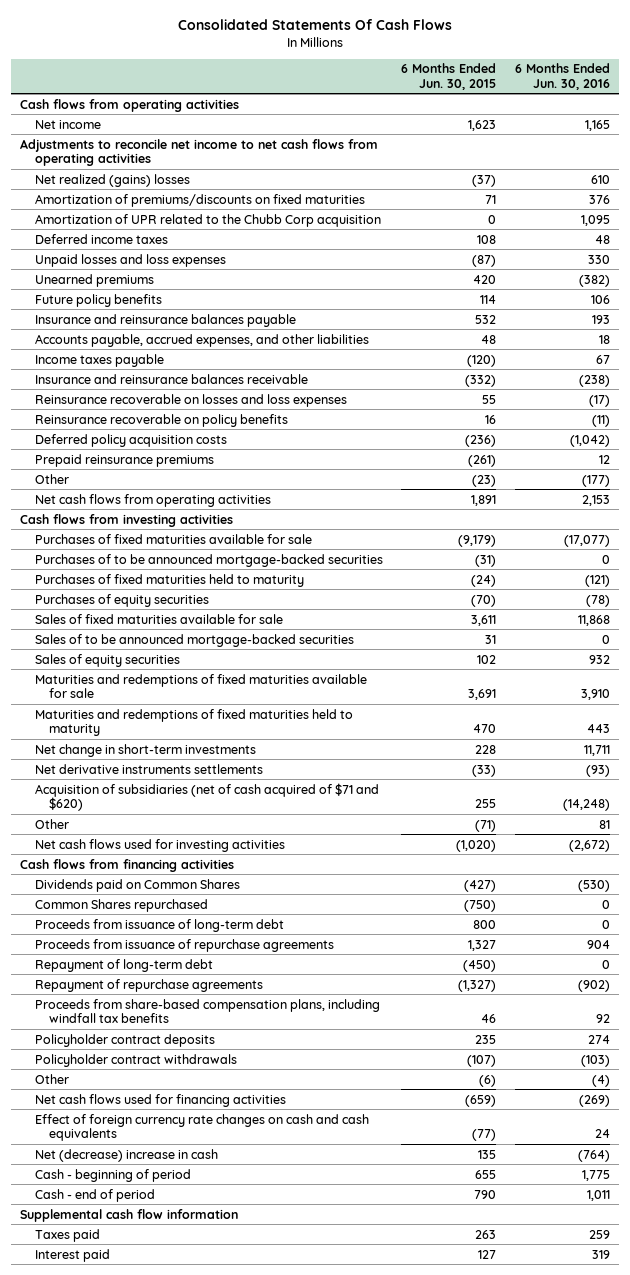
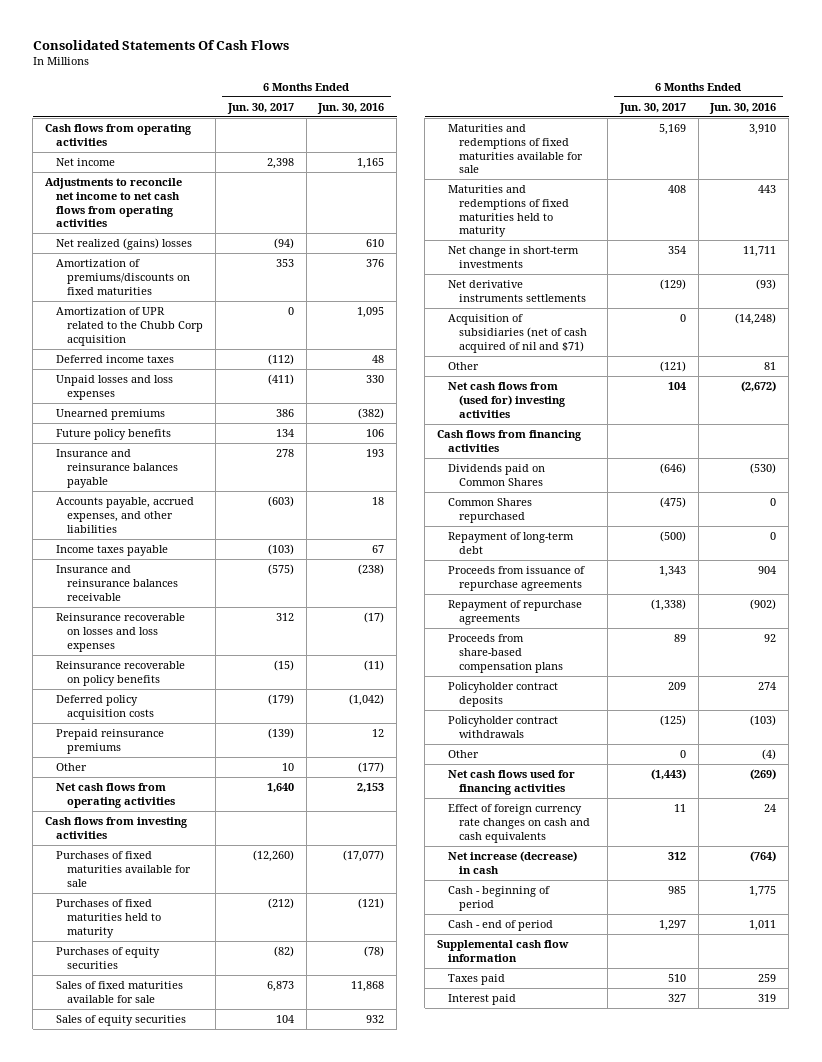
- | 6 Months Ended Jun. 30, 2015 | 6 Months Ended Jun. 30, 2016
+ | 6 Months Ended Jun. 30, 2017 | 6 Months Ended Jun. 30, 2016
- Purchases of to be announced mortgage-backed securities | (31) | 0
- Sales of to be announced mortgage-backed securities | 31 | 0
- Acquisition of subsidiaries (net of cash acquired of $71 and $620) | 255 | (14,248)
+ Acquisition of subsidiaries (net of cash acquired of nil and $71) | 0 | (14,248)
- Net cash flows used for investing activities | (1,020) | (2,672)
+ Net cash flows from (used for) investing activities | 104 | (2,672)
- Proceeds from issuance of long-term debt | 800 | 0
moved down: Proceeds from issuance of repurchase agreements | 1,343 | 904
- Proceeds from share-based compensation plans, including windfall tax benefits | 46 | 92
+ Proceeds from share-based compensation plans | 89 | 92
- Net (decrease) increase in cash | 135 | (764)
+ Net increase (decrease) in cash | 312 | (764)

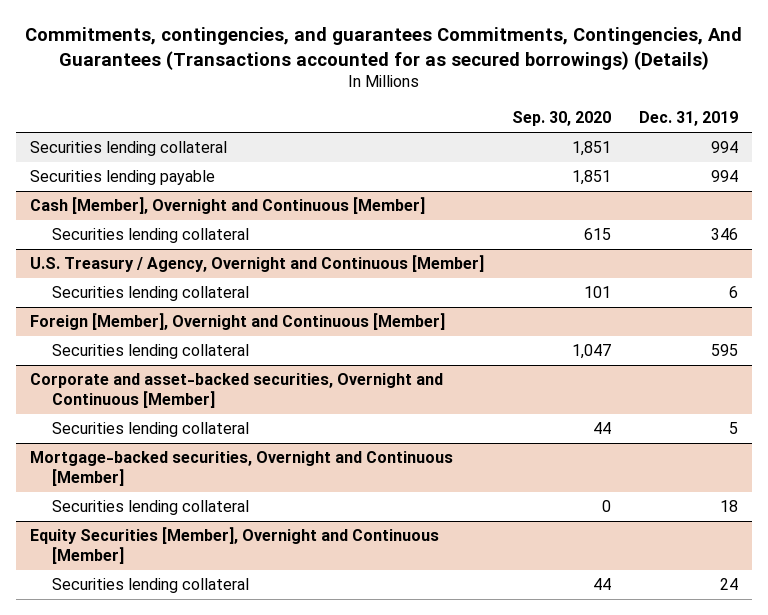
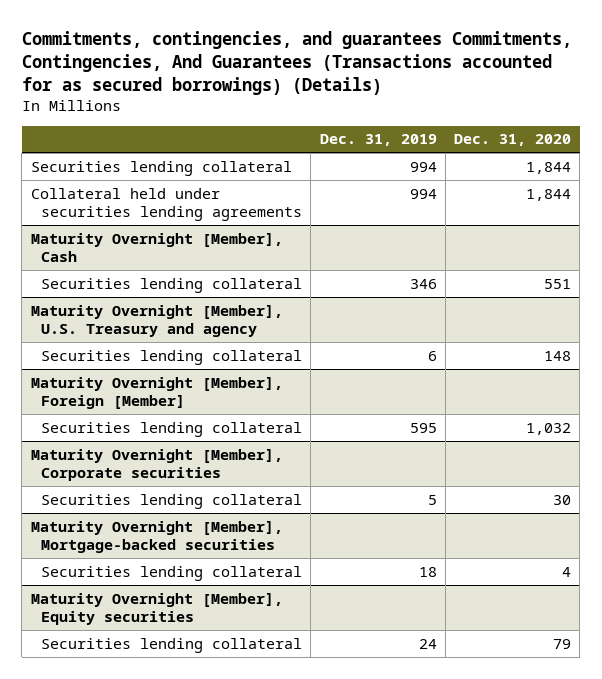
- | Sep. 30, 2020 | Dec. 31, 2019
+ | Dec. 31, 2019 | Dec. 31, 2020
- Securities lending payable | 1,851 | 994
- Cash [Member], Overnight and Continuous [Member]
+ Collateral held under securities lending agreements | 994 | 1,844
+ Maturity Overnight [Member], Cash
- U.S. Treasury / Agency, Overnight and Continuous [Member]
+ Maturity Overnight [Member], U.S. Treasury and agency
- Foreign [Member], Overnight and Continuous [Member]
+ Maturity Overnight [Member], Foreign [Member]
- Corporate and asset-backed securities, Overnight and Continuous [Member]
+ Maturity Overnight [Member], Corporate securities
- Mortgage-backed securities, Overnight and Continuous [Member]
+ Maturity Overnight [Member], Mortgage-backed securities
- Equity Securities [Member], Overnight and Continuous [Member]
+ Maturity Overnight [Member], Equity securities

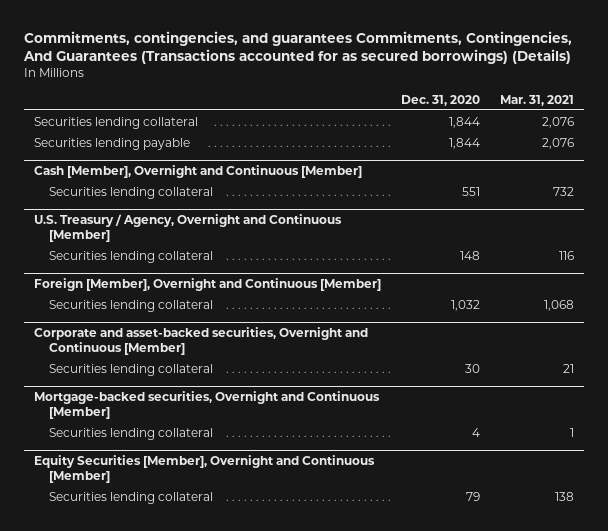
- | Dec. 31, 2019 | Dec. 31, 2020
+ | Dec. 31, 2020 | Mar. 31, 2021
- Collateral held under securities lending agreements | 994 | 1,844
- Maturity Overnight [Member], Cash
+ Securities lending payable | 1,844 | 2,076
+ Cash [Member], Overnight and Continuous [Member]
- Maturity Overnight [Member], U.S. Treasury and agency
+ U.S. Treasury / Agency, Overnight and Continuous [Member]
- Maturity Overnight [Member], Foreign [Member]
+ Foreign [Member], Overnight and Continuous [Member]
- Maturity Overnight [Member], Corporate securities
+ Corporate and asset-backed securities, Overnight and Continuous [Member]
- Maturity Overnight [Member], Mortgage-backed securities
+ Mortgage-backed securities, Overnight and Continuous [Member]
- Maturity Overnight [Member], Equity securities
+ Equity Securities [Member], Overnight and Continuous [Member]

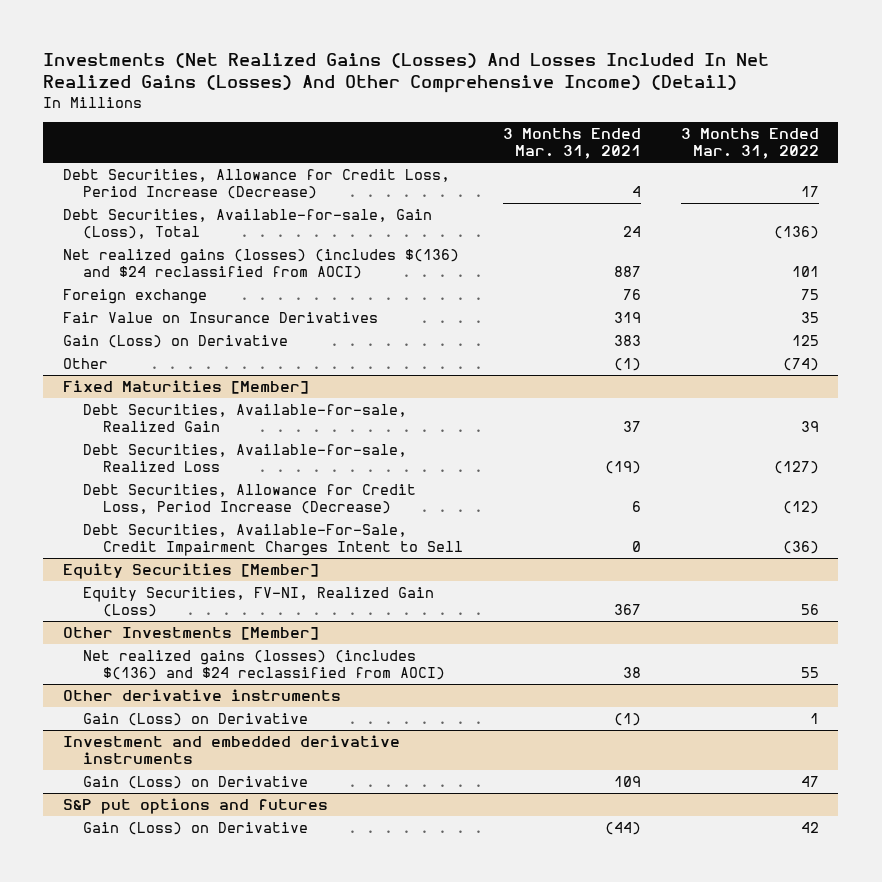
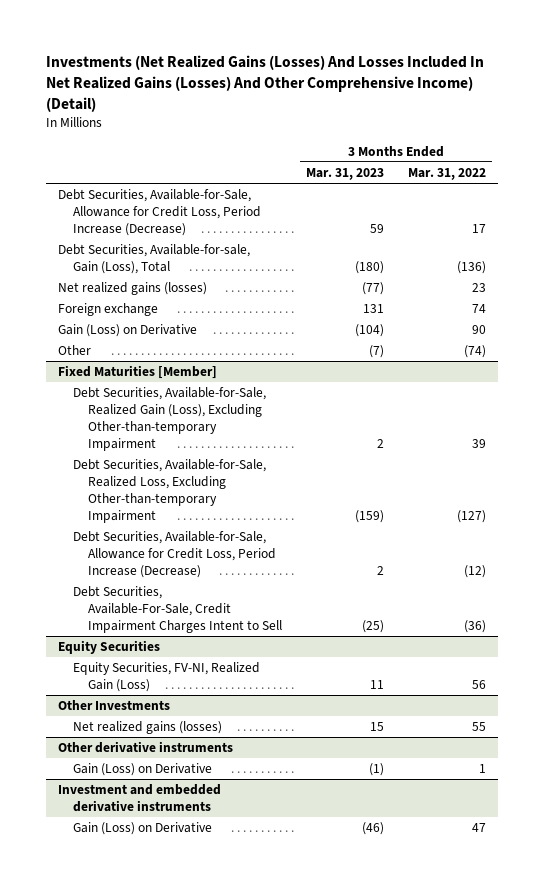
- | 3 Months Ended Mar. 31, 2021 | 3 Months Ended Mar. 31, 2022
+ | 3 Months Ended Mar. 31, 2023 | 3 Months Ended Mar. 31, 2022
- Debt Securities, Allowance for Credit Loss, Period Increase (Decrease) | 4 | 17
+ Debt Securities, Available-for-Sale, Allowance for Credit Loss, Period Increase (Decrease) | 59 | 17
- Net realized gains (losses) (includes $(136) and $24 reclassified from AOCI) | 887 | 101
- Foreign exchange | 76 | 75
- Fair Value on Insurance Derivatives | 319 | 35
- Gain (Loss) on Derivative | 383 | 125
+ Net realized gains (losses) | (77) | 23
+ Foreign exchange | 131 | 74
+ Gain (Loss) on Derivative | (104) | 90
@ Fixed Maturities [Member]
- Debt Securities, Available-for-sale, Realized Gain | 37 | 39
- Debt Securities, Available-for-sale, Realized Loss | (19) | (127)
- Debt Securities, Allowance for Credit Loss, Period Increase (Decrease) | 6 | (12)
+ Debt Securities, Available-for-Sale, Realized Gain (Loss), Excluding Other-than-temporary Impairment | 2 | 39
+ Debt Securities, Available-for-Sale, Realized Loss, Excluding Other-than-temporary Impairment | (159) | (127)
+ Debt Securities, Available-for-Sale, Allowance for Credit Loss, Period Increase (Decrease) | 2 | (12)
- Equity Securities [Member]
+ Equity Securities
- Other Investments [Member]
- Net realized gains (losses) (includes $(136) and $24 reclassified from AOCI) | 38 | 55
+ Other Investments
+ Net realized gains (losses) | 15 | 55
- S&P put options and futures
- Gain (Loss) on Derivative | (44) | 42

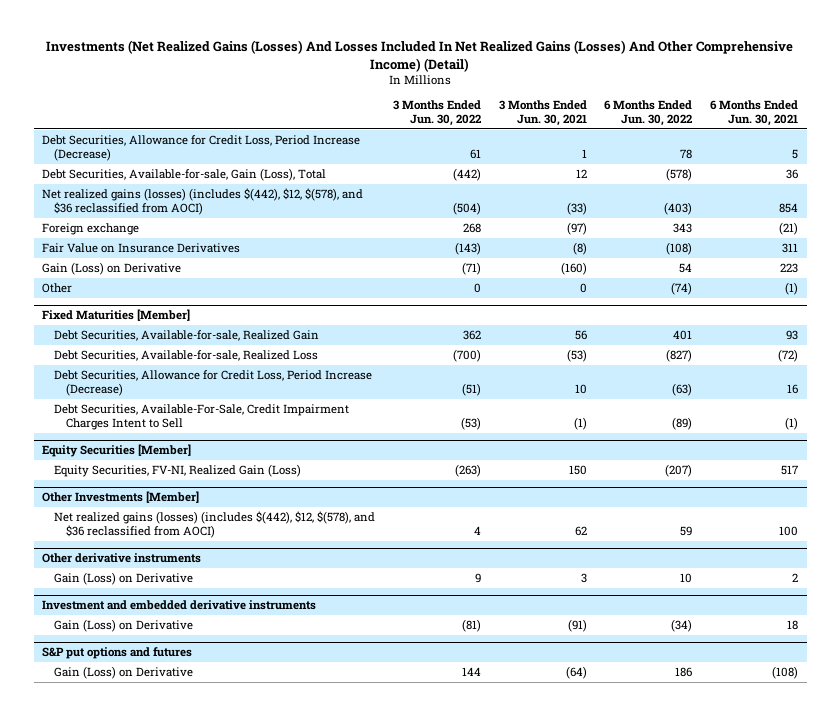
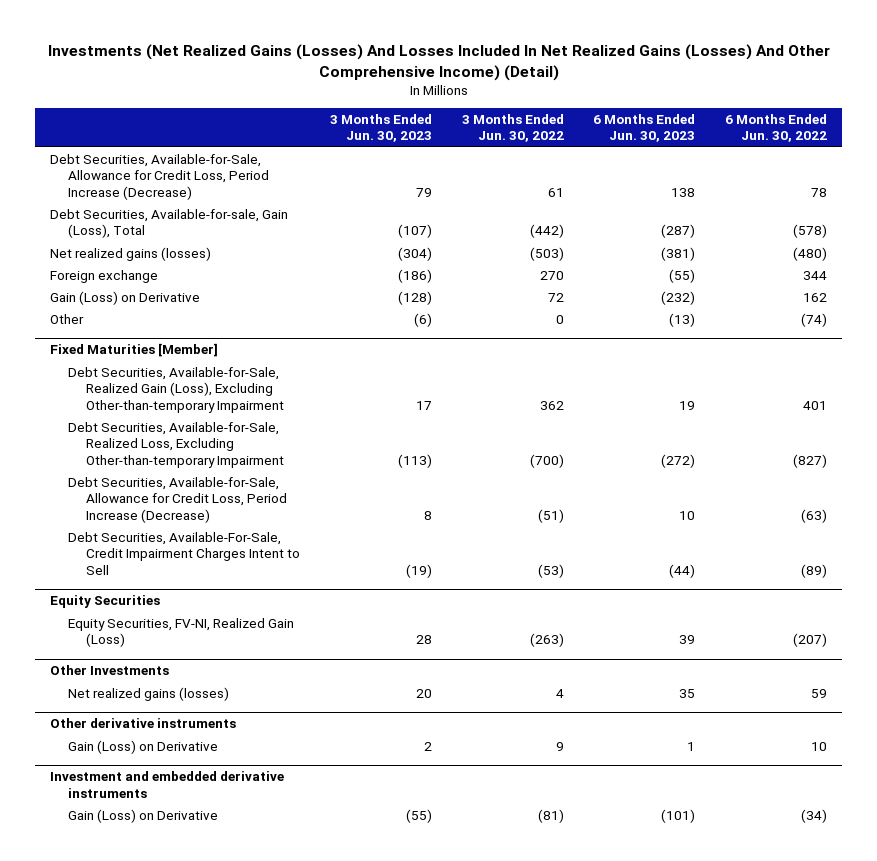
- | 3 Months Ended Jun. 30, 2022 | 3 Months Ended Jun. 30, 2021 | 6 Months Ended Jun. 30, 2022 | 6 Months Ended Jun. 30, 2021
+ | 3 Months Ended Jun. 30, 2023 | 3 Months Ended Jun. 30, 2022 | 6 Months Ended Jun. 30, 2023 | 6 Months Ended Jun. 30, 2022
- Debt Securities, Allowance for Credit Loss, Period Increase (Decrease) | 61 | 1 | 78 | 5
+ Debt Securities, Available-for-Sale, Allowance for Credit Loss, Period Increase (Decrease) | 79 | 61 | 138 | 78
- Net realized gains (losses) (includes $(442), $12, $(578), and $36 reclassified from AOCI) | (504) | (33) | (403) | 854
- Foreign exchange | 268 | (97) | 343 | (21)
- Fair Value on Insurance Derivatives | (143) | (8) | (108) | 311
- Gain (Loss) on Derivative | (71) | (160) | 54 | 223
+ Net realized gains (losses) | (304) | (503) | (381) | (480)
+ Foreign exchange | (186) | 270 | (55) | 344
+ Gain (Loss) on Derivative | (128) | 72 | (232) | 162
@ Fixed Maturities [Member]
- Debt Securities, Available-for-sale, Realized Gain | 362 | 56 | 401 | 93
- Debt Securities, Available-for-sale, Realized Loss | (700) | (53) | (827) | (72)
- Debt Securities, Allowance for Credit Loss, Period Increase (Decrease) | (51) | 10 | (63) | 16
+ Debt Securities, Available-for-Sale, Realized Gain (Loss), Excluding Other-than-temporary Impairment | 17 | 362 | 19 | 401
+ Debt Securities, Available-for-Sale, Realized Loss, Excluding Other-than-temporary Impairment | (113) | (700) | (272) | (827)
+ Debt Securities, Available-for-Sale, Allowance for Credit Loss, Period Increase (Decrease) | 8 | (51) | 10 | (63)
- Equity Securities [Member]
+ Equity Securities
- Other Investments [Member]
- Net realized gains (losses) (includes $(442), $12, $(578), and $36 reclassified from AOCI) | 4 | 62 | 59 | 100
+ Other Investments
+ Net realized gains (losses) | 20 | 4 | 35 | 59
- S&P put options and futures
- Gain (Loss) on Derivative | 144 | (64) | 186 | (108)

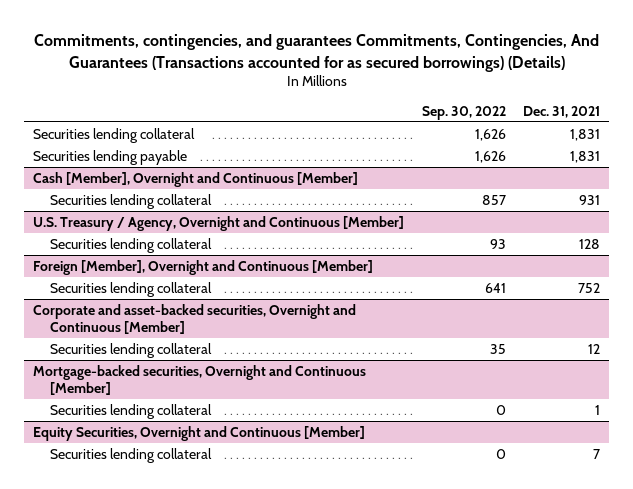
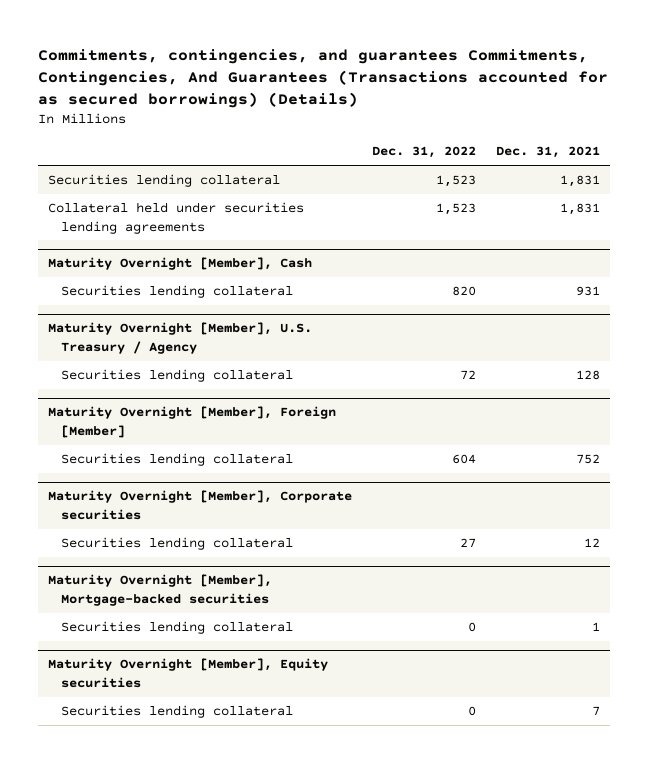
- | Sep. 30, 2022 | Dec. 31, 2021
+ | Dec. 31, 2022 | Dec. 31, 2021
- Securities lending payable | 1,626 | 1,831
- Cash [Member], Overnight and Continuous [Member]
+ Collateral held under securities lending agreements | 1,523 | 1,831
+ Maturity Overnight [Member], Cash
- U.S. Treasury / Agency, Overnight and Continuous [Member]
+ Maturity Overnight [Member], U.S. Treasury / Agency
- Foreign [Member], Overnight and Continuous [Member]
+ Maturity Overnight [Member], Foreign [Member]
- Corporate and asset-backed securities, Overnight and Continuous [Member]
+ Maturity Overnight [Member], Corporate securities
- Mortgage-backed securities, Overnight and Continuous [Member]
+ Maturity Overnight [Member], Mortgage-backed securities
- Equity Securities, Overnight and Continuous [Member]
+ Maturity Overnight [Member], Equity securities

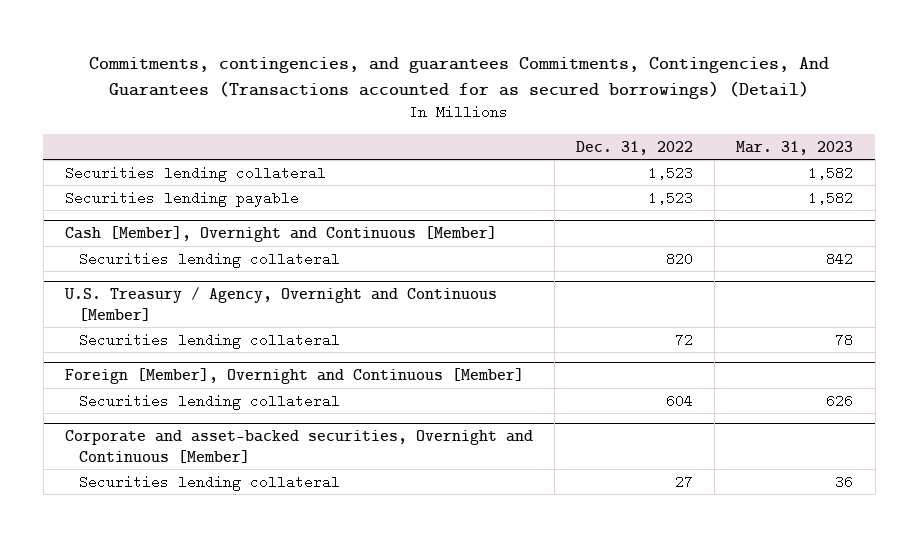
- Commitments, contingencies, and guarantees Commitments, Contingencies, And Guarantees (Transactions accounted for as secured borrowings) (Details)
+ Commitments, contingencies, and guarantees Commitments, Contingencies, And Guarantees (Transactions accounted for as secured borrowings) (Detail)
- | Dec. 31, 2022 | Dec. 31, 2021
+ | Dec. 31, 2022 | Mar. 31, 2023
- Collateral held under securities lending agreements | 1,523 | 1,831
- Maturity Overnight [Member], Cash
+ Securities lending payable | 1,523 | 1,582
+ Cash [Member], Overnight and Continuous [Member]
- Maturity Overnight [Member], U.S. Treasury / Agency
+ U.S. Treasury / Agency, Overnight and Continuous [Member]
- Maturity Overnight [Member], Foreign [Member]
+ Foreign [Member], Overnight and Continuous [Member]
- Maturity Overnight [Member], Corporate securities
+ Corporate and asset-backed securities, Overnight and Continuous [Member]
- Maturity Overnight [Member], Mortgage-backed securities
- Securities lending collateral | 0 | 1
- Maturity Overnight [Member], Equity securities
- Securities lending collateral | 0 | 7

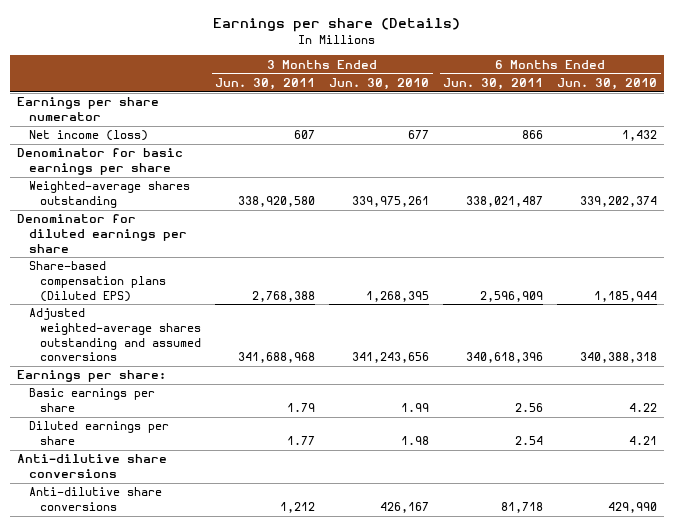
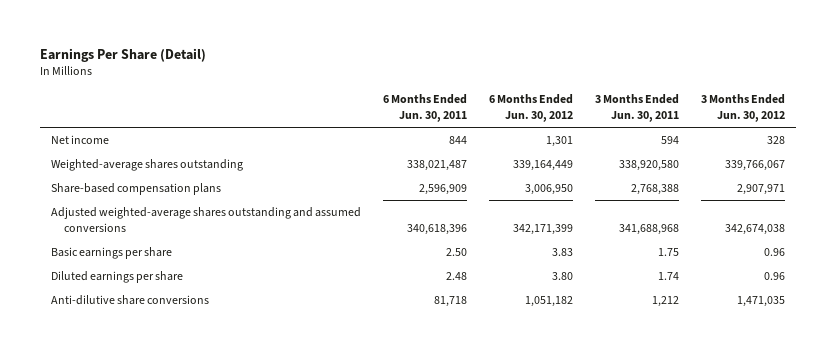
- Earnings per share (Details)
+ Earnings Per Share (Detail)
- | 3 Months Ended Jun. 30, 2011 | 3 Months Ended Jun. 30, 2010 | 6 Months Ended Jun. 30, 2011 | 6 Months Ended Jun. 30, 2010
+ | 6 Months Ended Jun. 30, 2011 | 6 Months Ended Jun. 30, 2012 | 3 Months Ended Jun. 30, 2011 | 3 Months Ended Jun. 30, 2012
- Earnings per share numerator
- Net income (loss) | 607 | 677 | 866 | 1,432
- Denominator for basic earnings per share
+ Net income | 844 | 1,301 | 594 | 328
- Denominator for diluted earnings per share
- Share-based compensation plans (Diluted EPS) | 2,768,388 | 1,268,395 | 2,596,909 | 1,185,944
+ Share-based compensation plans | 2,596,909 | 3,006,950 | 2,768,388 | 2,907,971
- Earnings per share:
- Basic earnings per share | 1.79 | 1.99 | 2.56 | 4.22
- Diluted earnings per share | 1.77 | 1.98 | 2.54 | 4.21
- Anti-dilutive share conversions
+ Basic earnings per share | 2.50 | 3.83 | 1.75 | 0.96
+ Diluted earnings per share | 2.48 | 3.80 | 1.74 | 0.96

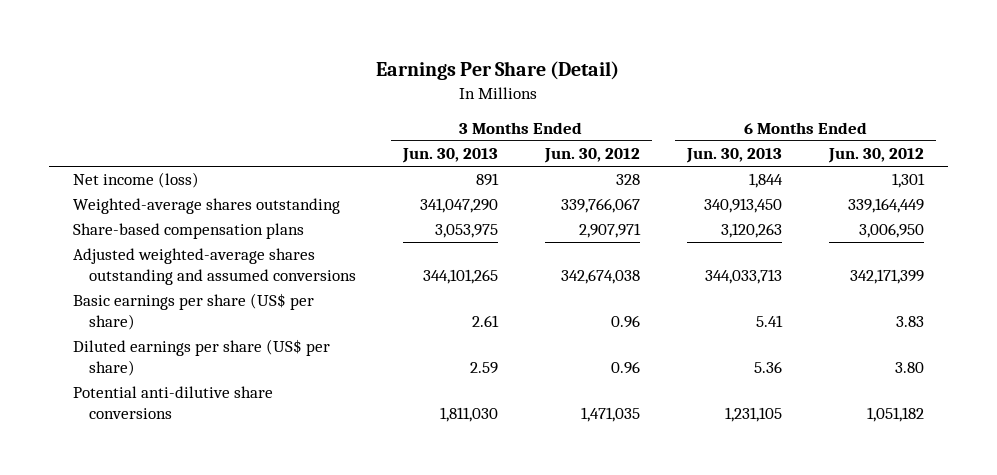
- | 6 Months Ended Jun. 30, 2011 | 6 Months Ended Jun. 30, 2012 | 3 Months Ended Jun. 30, 2011 | 3 Months Ended Jun. 30, 2012
+ | 3 Months Ended Jun. 30, 2013 | 3 Months Ended Jun. 30, 2012 | 6 Months Ended Jun. 30, 2013 | 6 Months Ended Jun. 30, 2012
- Net income | 844 | 1,301 | 594 | 328
+ Net income (loss) | 891 | 328 | 1,844 | 1,301
- Basic earnings per share | 2.50 | 3.83 | 1.75 | 0.96
- Diluted earnings per share | 2.48 | 3.80 | 1.74 | 0.96
- Anti-dilutive share conversions | 81,718 | 1,051,182 | 1,212 | 1,471,035
+ Basic earnings per share (US$ per share) | 2.61 | 0.96 | 5.41 | 3.83
+ Diluted earnings per share (US$ per share) | 2.59 | 0.96 | 5.36 | 3.80
+ Potential anti-dilutive share conversions | 1,811,030 | 1,471,035 | 1,231,105 | 1,051,182

